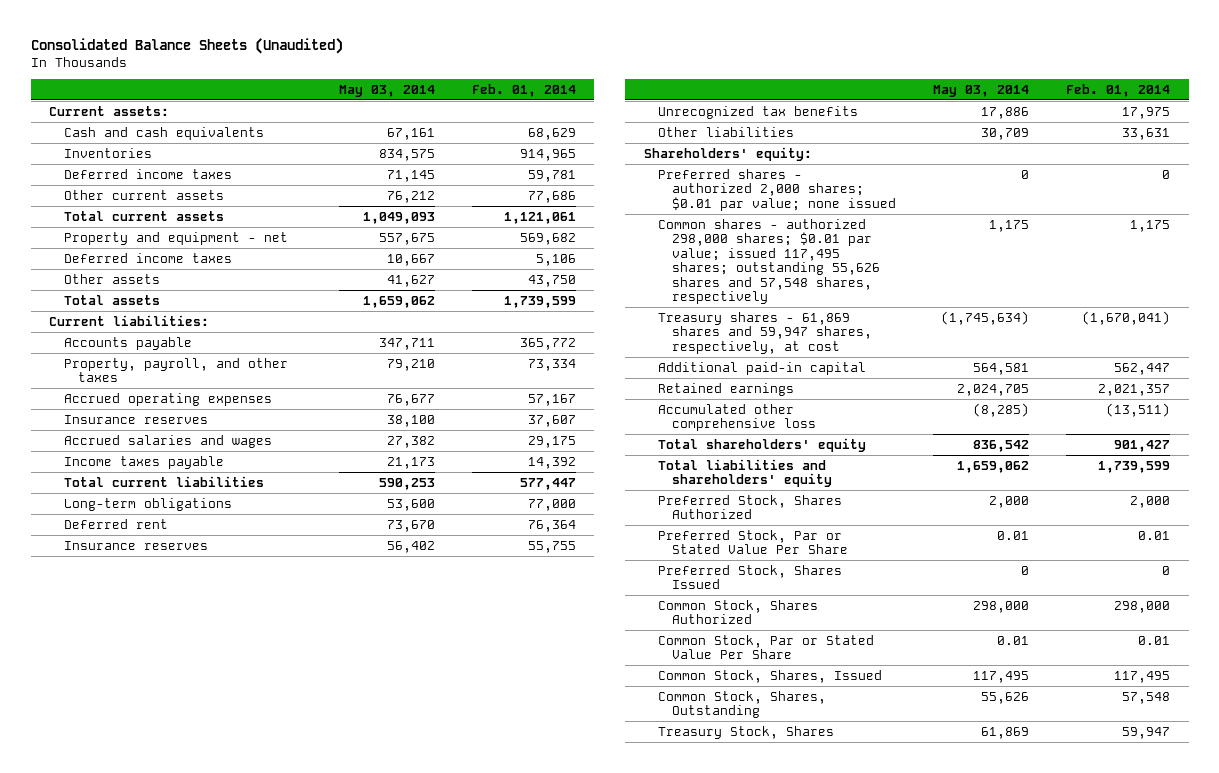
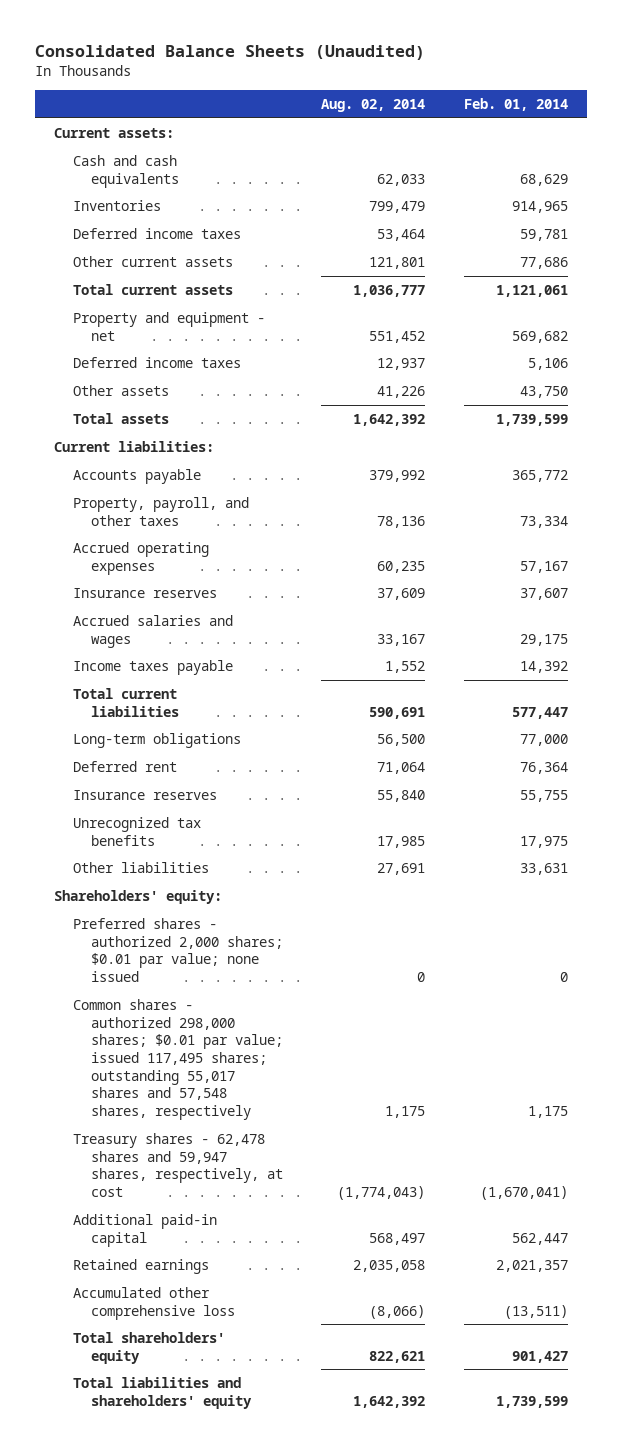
- | May 03, 2014 | Feb. 01, 2014
+ | Aug. 02, 2014 | Feb. 01, 2014
- Common shares - authorized 298,000 shares; $0.01 par value; issued 117,495 shares; outstanding 55,626 shares and 57,548 shares, respectively | 1,175 | 1,175
- Treasury shares - 61,869 shares and 59,947 shares, respectively, at cost | (1,745,634) | (1,670,041)
+ Common shares - authorized 298,000 shares; $0.01 par value; issued 117,495 shares; outstanding 55,017 shares and 57,548 shares, respectively | 1,175 | 1,175
+ Treasury shares - 62,478 shares and 59,947 shares, respectively, at cost | (1,774,043) | (1,670,041)
- Preferred Stock, Shares Authorized | 2,000 | 2,000
- Preferred Stock, Par or Stated Value Per Share | 0.01 | 0.01
- Preferred Stock, Shares Issued | 0 | 0
- Common Stock, Shares Authorized | 298,000 | 298,000
- Common Stock, Par or Stated Value Per Share | 0.01 | 0.01
- Common Stock, Shares, Issued | 117,495 | 117,495
- Common Stock, Shares, Outstanding | 55,626 | 57,548
- Treasury Stock, Shares | 61,869 | 59,947

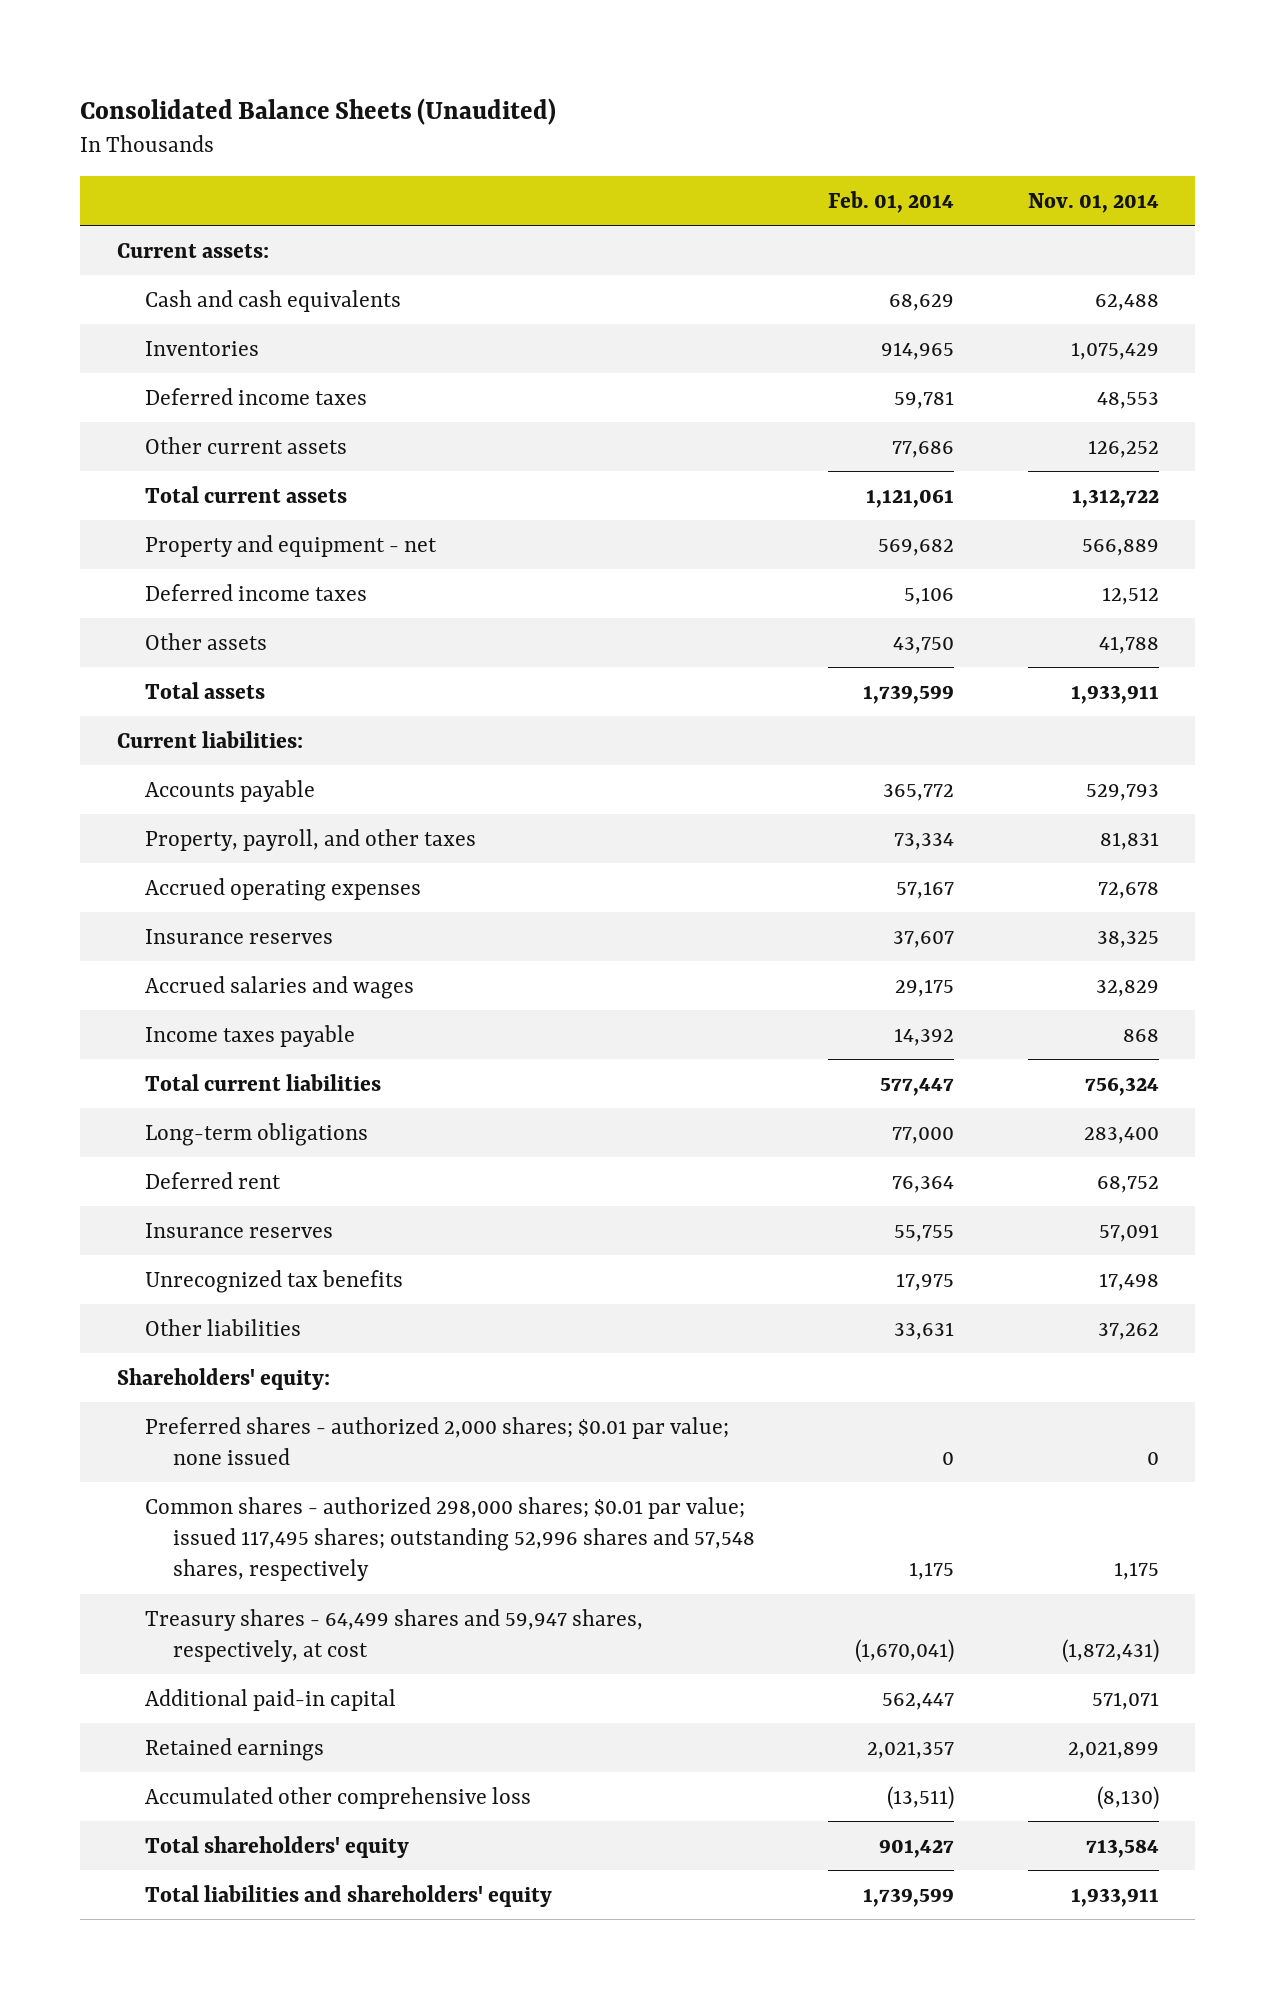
- | Aug. 02, 2014 | Feb. 01, 2014
+ | Feb. 01, 2014 | Nov. 01, 2014
- Common shares - authorized 298,000 shares; $0.01 par value; issued 117,495 shares; outstanding 55,017 shares and 57,548 shares, respectively | 1,175 | 1,175
- Treasury shares - 62,478 shares and 59,947 shares, respectively, at cost | (1,774,043) | (1,670,041)
+ Common shares - authorized 298,000 shares; $0.01 par value; issued 117,495 shares; outstanding 52,996 shares and 57,548 shares, respectively | 1,175 | 1,175
+ Treasury shares - 64,499 shares and 59,947 shares, respectively, at cost | (1,670,041) | (1,872,431)

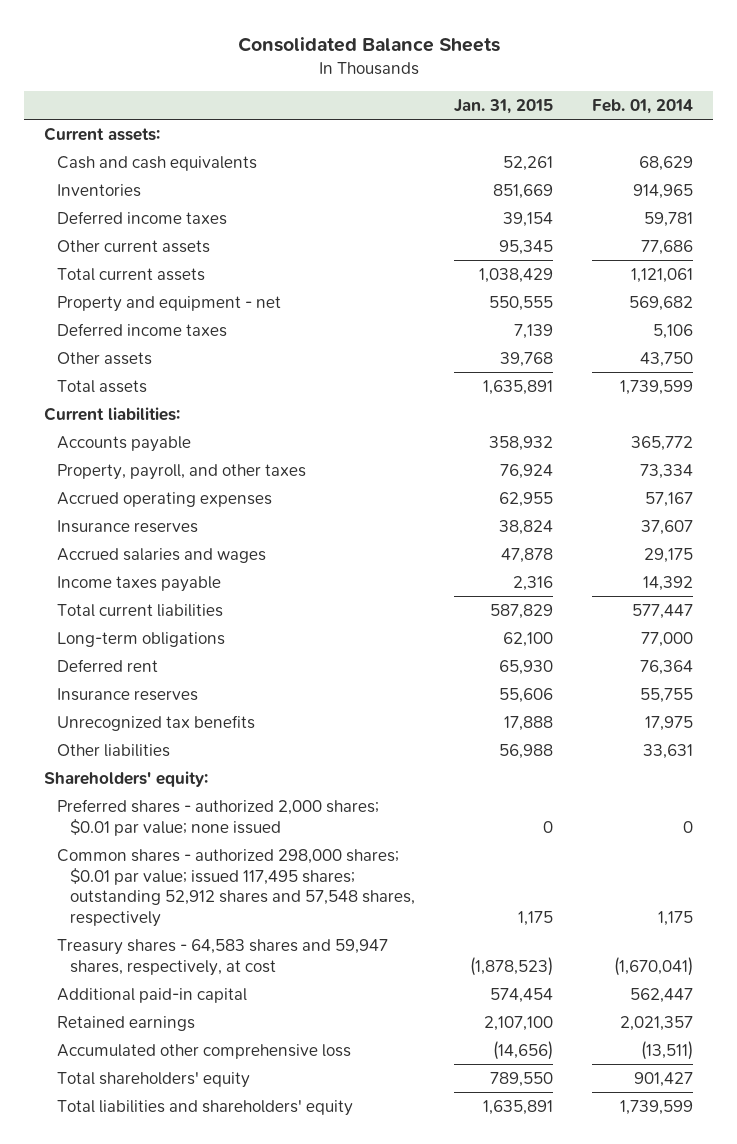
- Consolidated Balance Sheets (Unaudited)
+ Consolidated Balance Sheets
- | Feb. 01, 2014 | Nov. 01, 2014
+ | Jan. 31, 2015 | Feb. 01, 2014
- Common shares - authorized 298,000 shares; $0.01 par value; issued 117,495 shares; outstanding 52,996 shares and 57,548 shares, respectively | 1,175 | 1,175
- Treasury shares - 64,499 shares and 59,947 shares, respectively, at cost | (1,670,041) | (1,872,431)
+ Common shares - authorized 298,000 shares; $0.01 par value; issued 117,495 shares; outstanding 52,912 shares and 57,548 shares, respectively | 1,175 | 1,175
+ Treasury shares - 64,583 shares and 59,947 shares, respectively, at cost | (1,878,523) | (1,670,041)

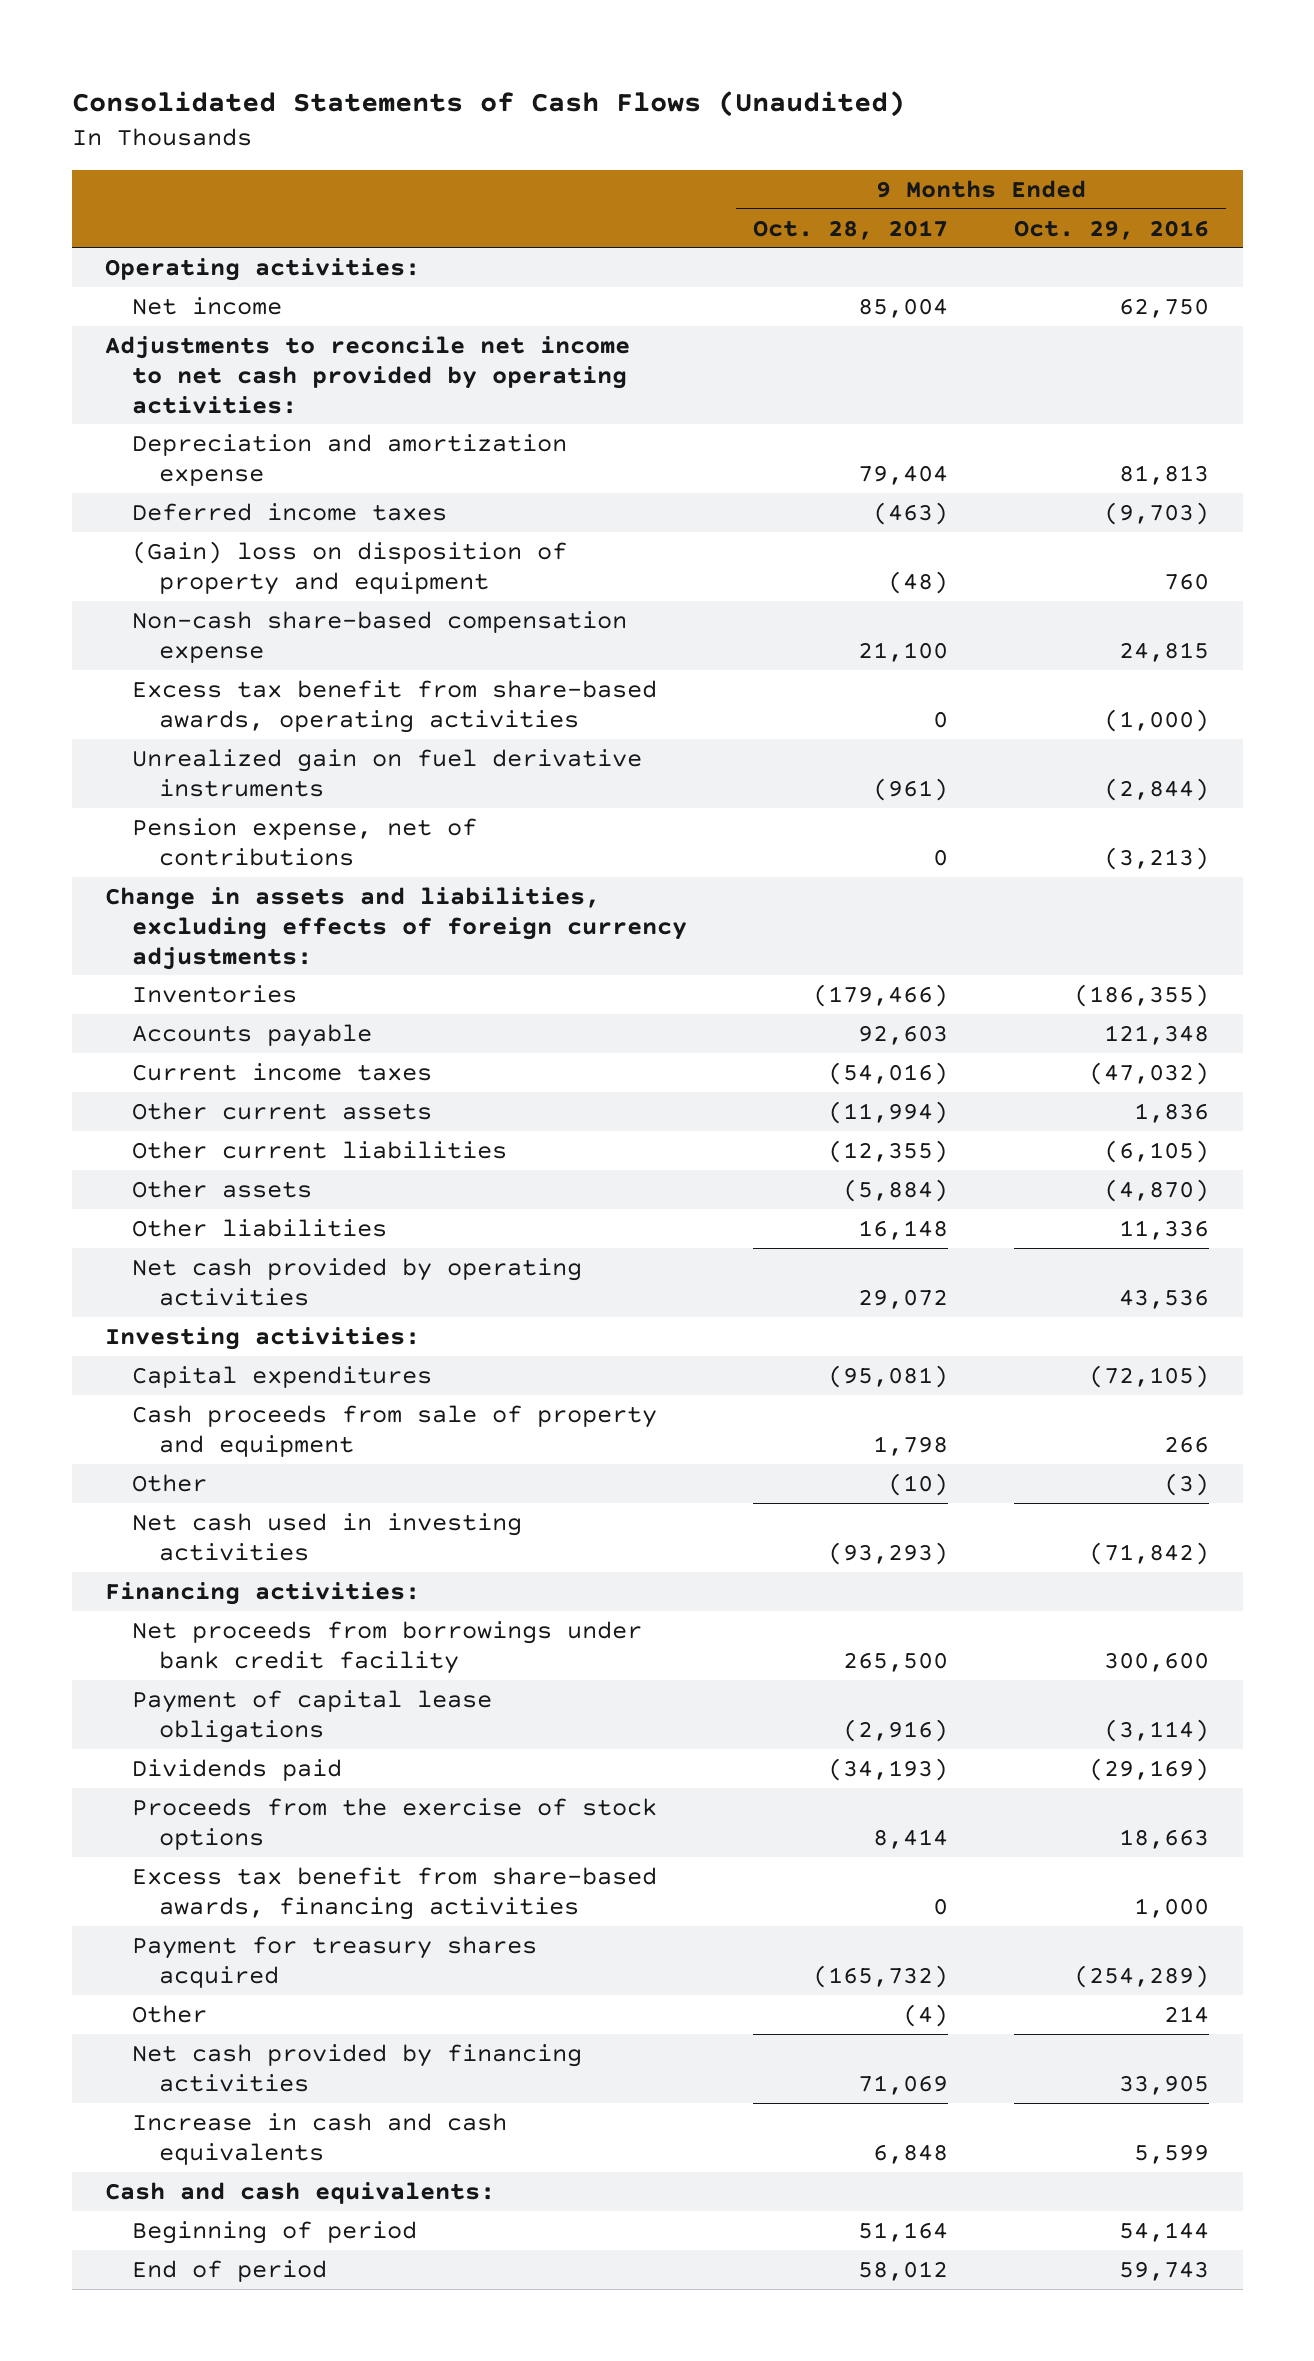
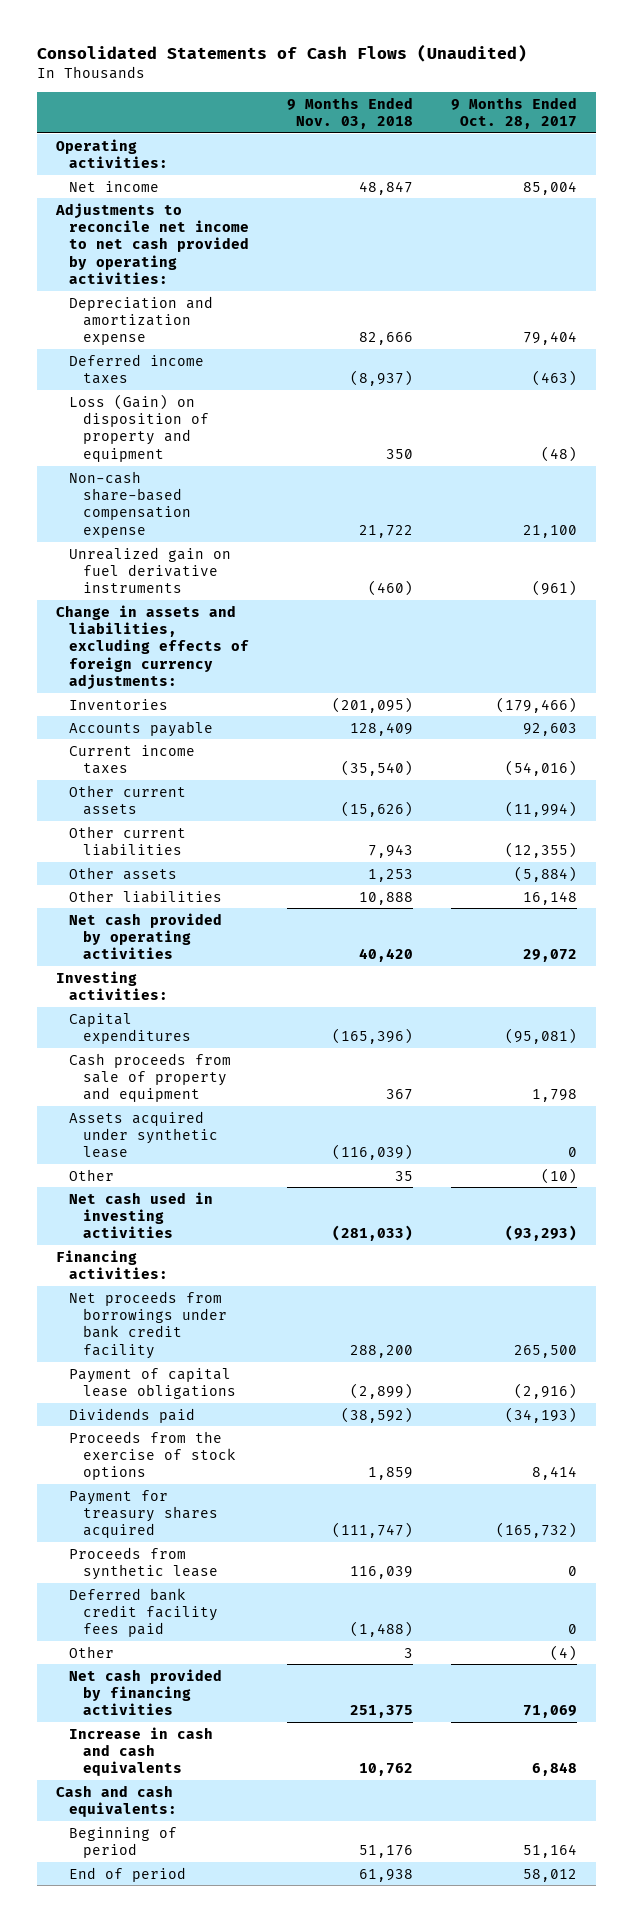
- | 9 Months Ended Oct. 28, 2017 | 9 Months Ended Oct. 29, 2016
+ | 9 Months Ended Nov. 03, 2018 | 9 Months Ended Oct. 28, 2017
- (Gain) loss on disposition of property and equipment | (48) | 760
+ Loss (Gain) on disposition of property and equipment | 350 | (48)
- Excess tax benefit from share-based awards, operating activities | 0 | (1,000)
- Pension expense, net of contributions | 0 | (3,213)
+ Assets acquired under synthetic lease | (116,039) | 0
- Excess tax benefit from share-based awards, financing activities | 0 | 1,000
+ Proceeds from synthetic lease | 116,039 | 0
+ Deferred bank credit facility fees paid | (1,488) | 0

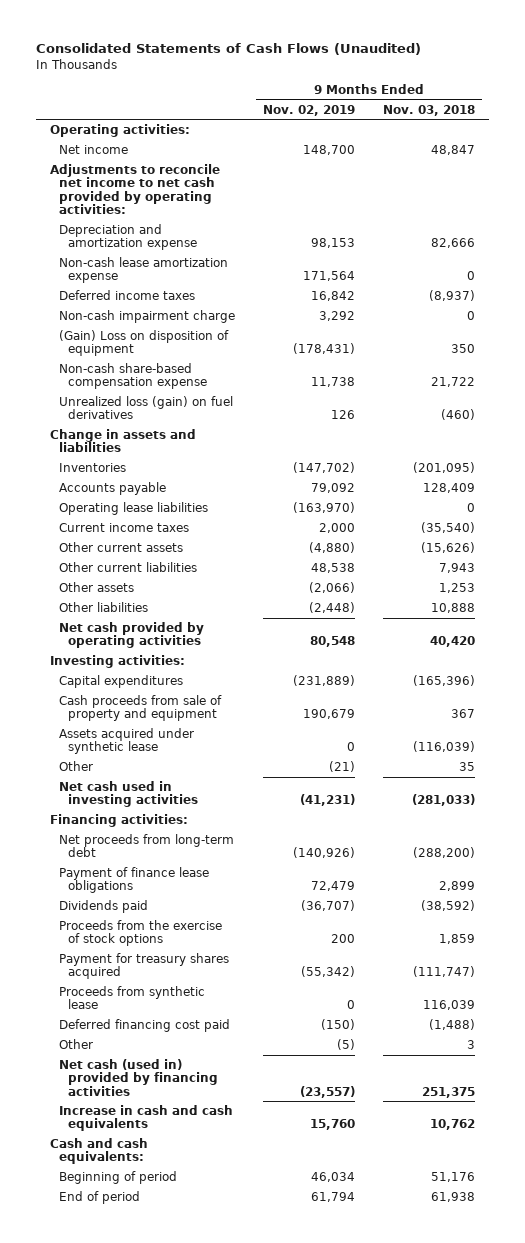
- | 9 Months Ended Nov. 03, 2018 | 9 Months Ended Oct. 28, 2017
+ | 9 Months Ended Nov. 02, 2019 | 9 Months Ended Nov. 03, 2018
+ Non-cash lease amortization expense | 171,564 | 0
- Loss (Gain) on disposition of property and equipment | 350 | (48)
+ Non-cash impairment charge | 3,292 | 0
+ (Gain) Loss on disposition of equipment | (178,431) | 350
- Unrealized gain on fuel derivative instruments | (460) | (961)
- Change in assets and liabilities, excluding effects of foreign currency adjustments:
+ Unrealized loss (gain) on fuel derivatives | 126 | (460)
+ Change in assets and liabilities
+ Operating lease liabilities | (163,970) | 0
- Net proceeds from borrowings under bank credit facility | 288,200 | 265,500
- Payment of capital lease obligations | (2,899) | (2,916)
+ Net proceeds from long-term debt | (140,926) | (288,200)
+ Payment of finance lease obligations | 72,479 | 2,899
- Deferred bank credit facility fees paid | (1,488) | 0
+ Deferred financing cost paid | (150) | (1,488)
- Net cash provided by financing activities | 251,375 | 71,069
+ Net cash (used in) provided by financing activities | (23,557) | 251,375

